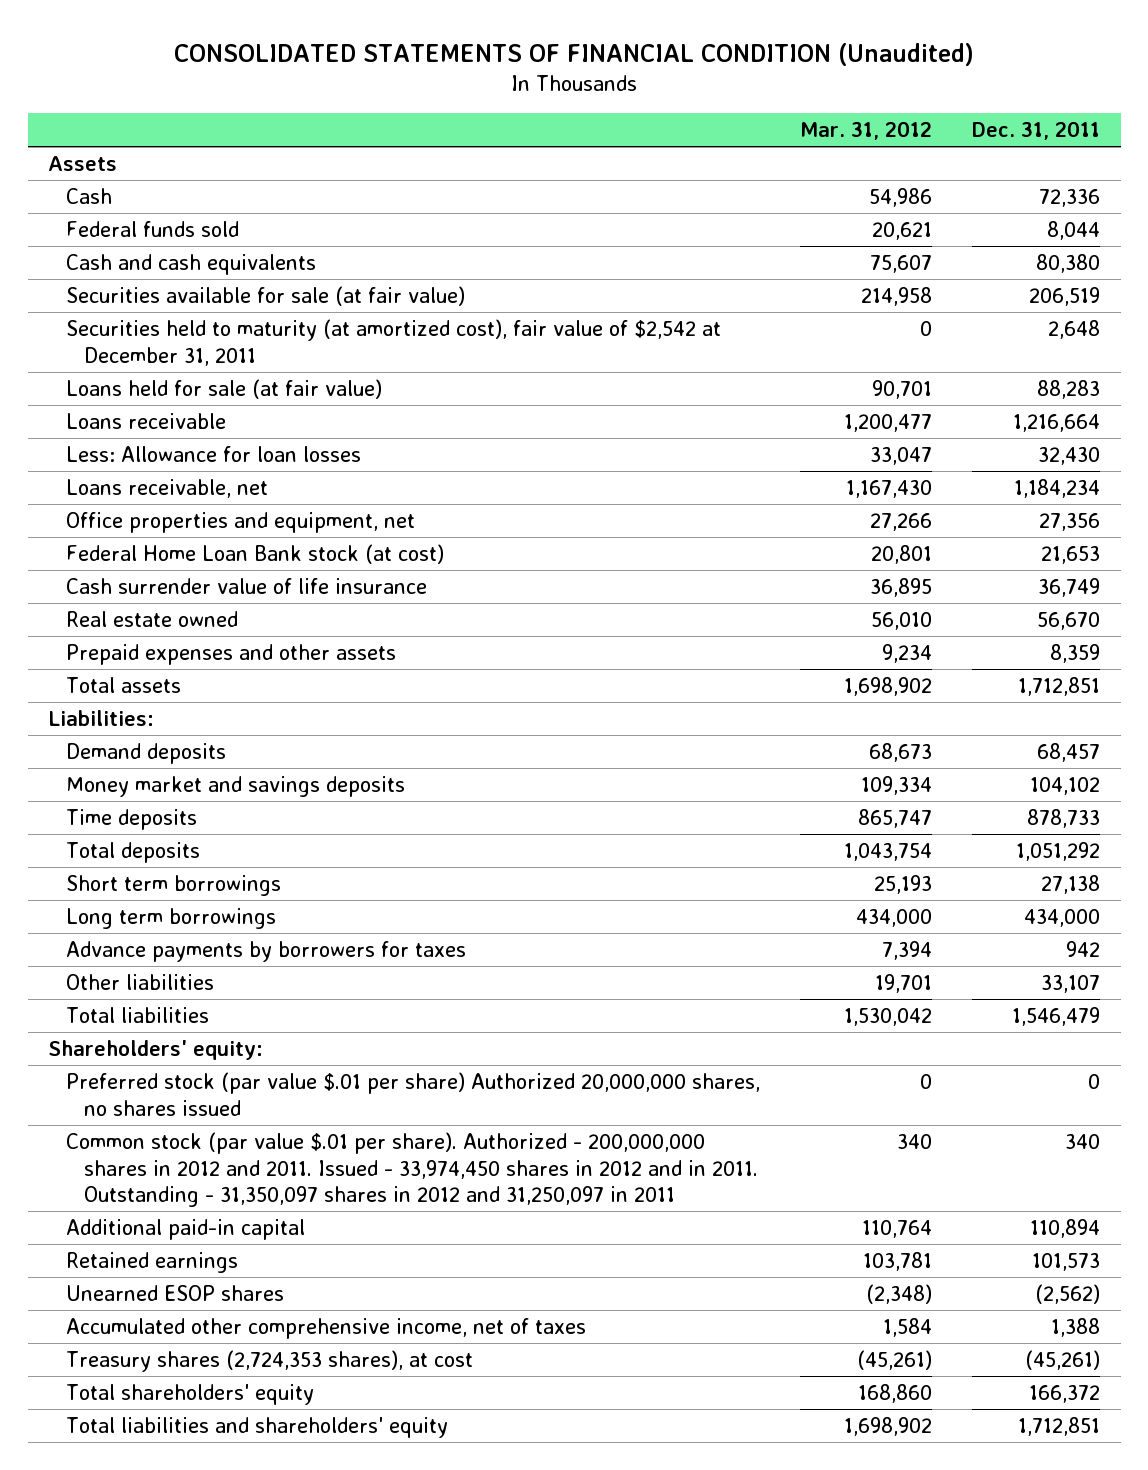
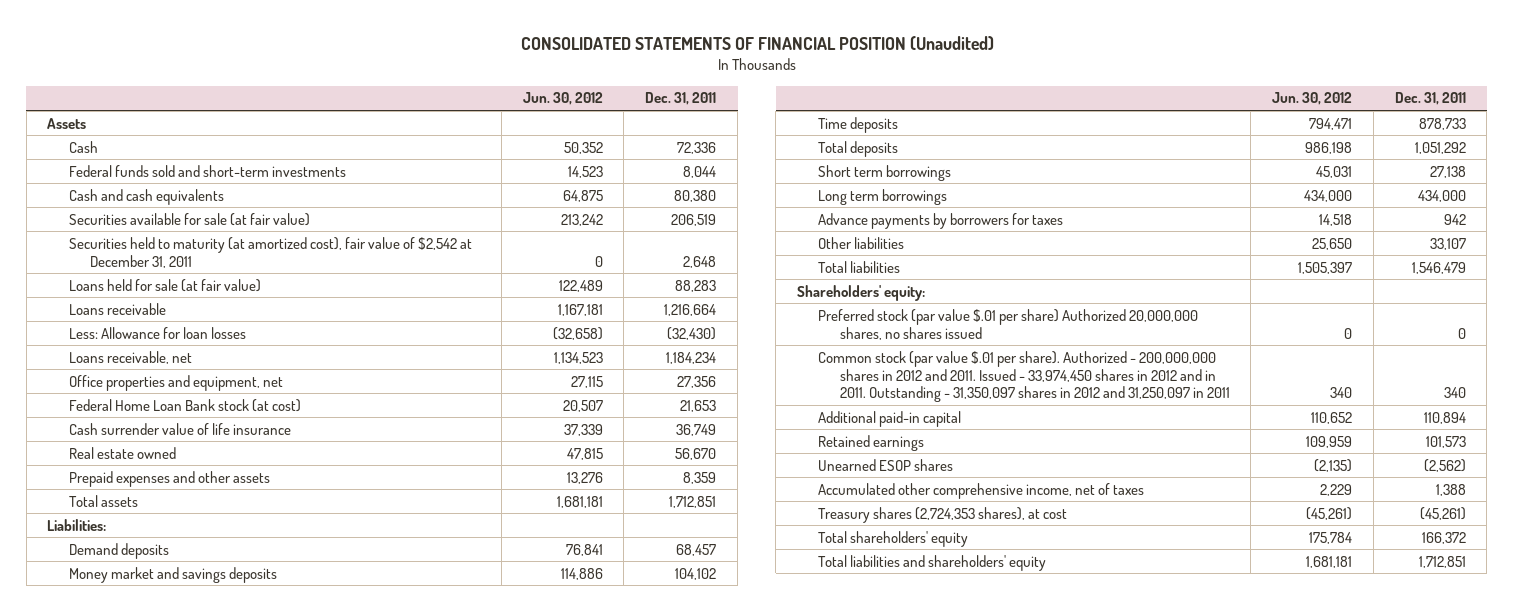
- CONSOLIDATED STATEMENTS OF FINANCIAL CONDITION (Unaudited)
+ CONSOLIDATED STATEMENTS OF FINANCIAL POSITION (Unaudited)
- | Mar. 31, 2012 | Dec. 31, 2011
+ | Jun. 30, 2012 | Dec. 31, 2011
- Federal funds sold | 20,621 | 8,044
+ Federal funds sold and short-term investments | 14,523 | 8,044
- Less: Allowance for loan losses | 33,047 | 32,430
+ Less: Allowance for loan losses | (32,658) | (32,430)

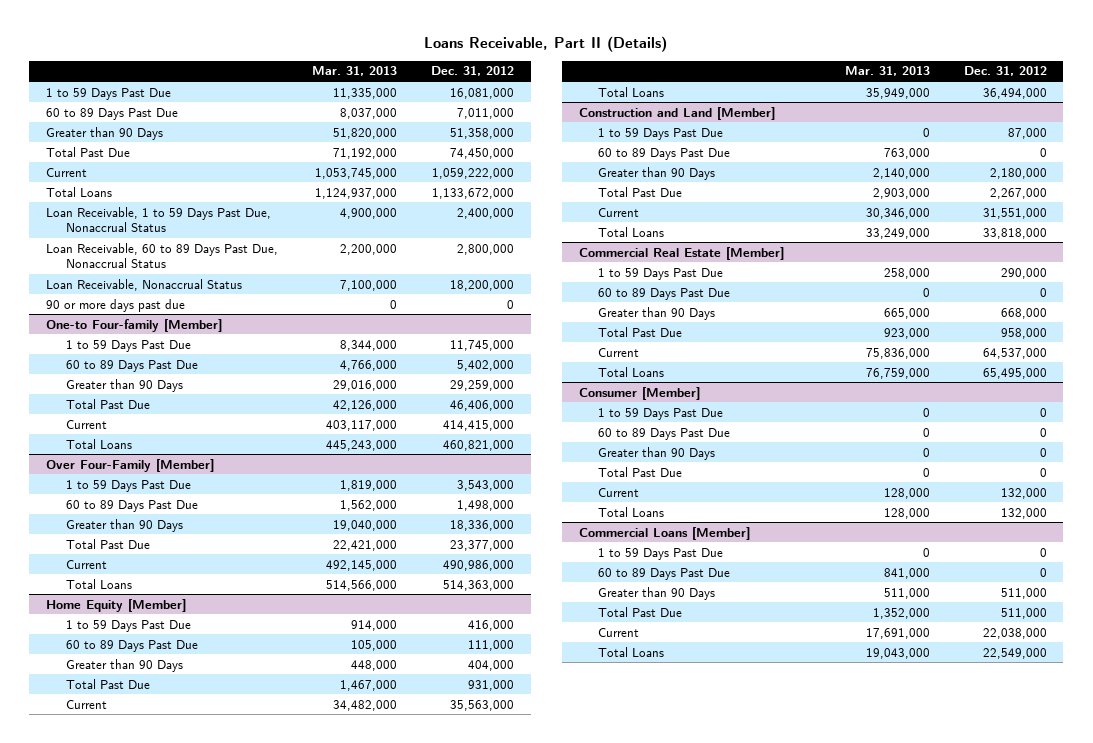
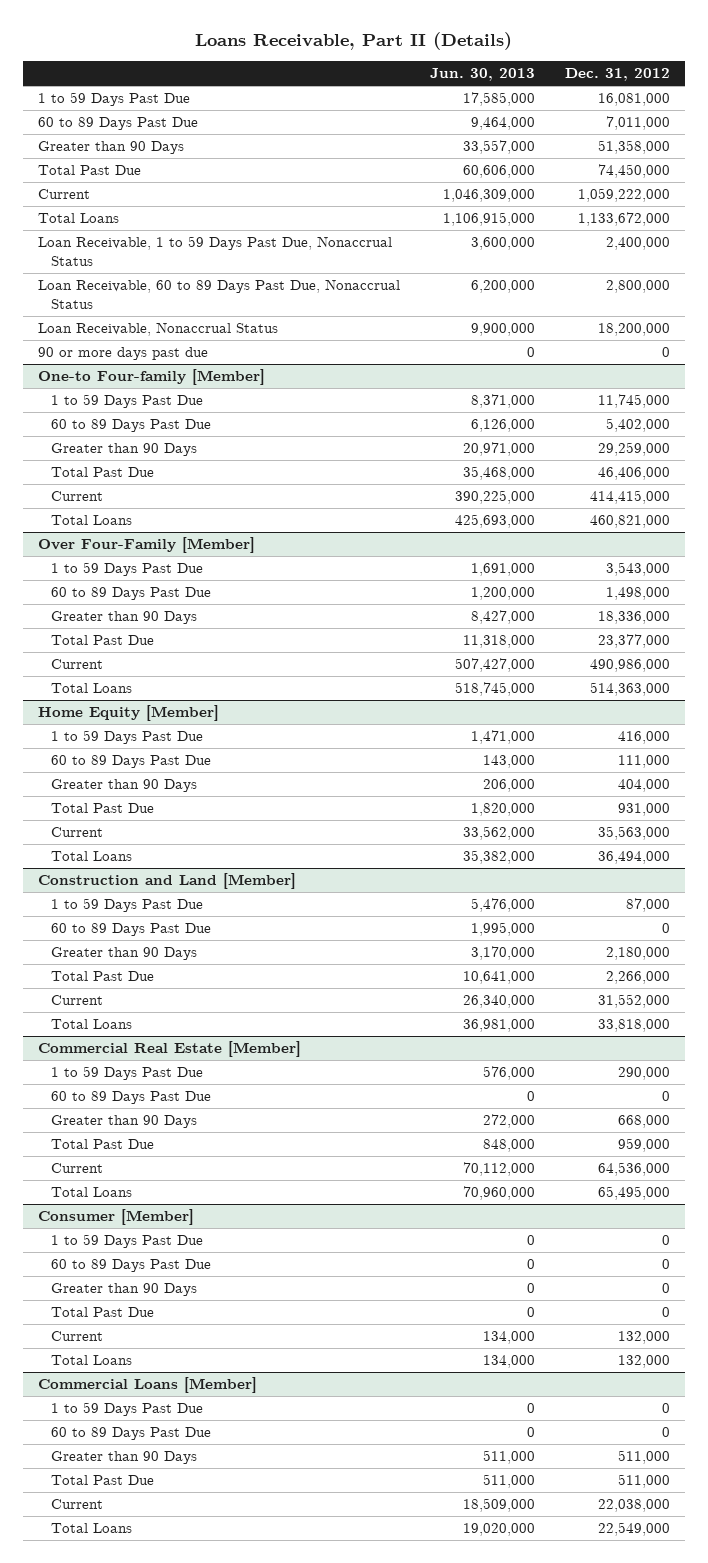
- | Mar. 31, 2013 | Dec. 31, 2012
+ | Jun. 30, 2013 | Dec. 31, 2012
@ Construction and Land [Member]
- Total Past Due | 2,903,000 | 2,267,000
- Current | 30,346,000 | 31,551,000
+ Total Past Due | 10,641,000 | 2,266,000
+ Current | 26,340,000 | 31,552,000
@ Commercial Real Estate [Member]
- Total Past Due | 923,000 | 958,000
- Current | 75,836,000 | 64,537,000
+ Total Past Due | 848,000 | 959,000
+ Current | 70,112,000 | 64,536,000

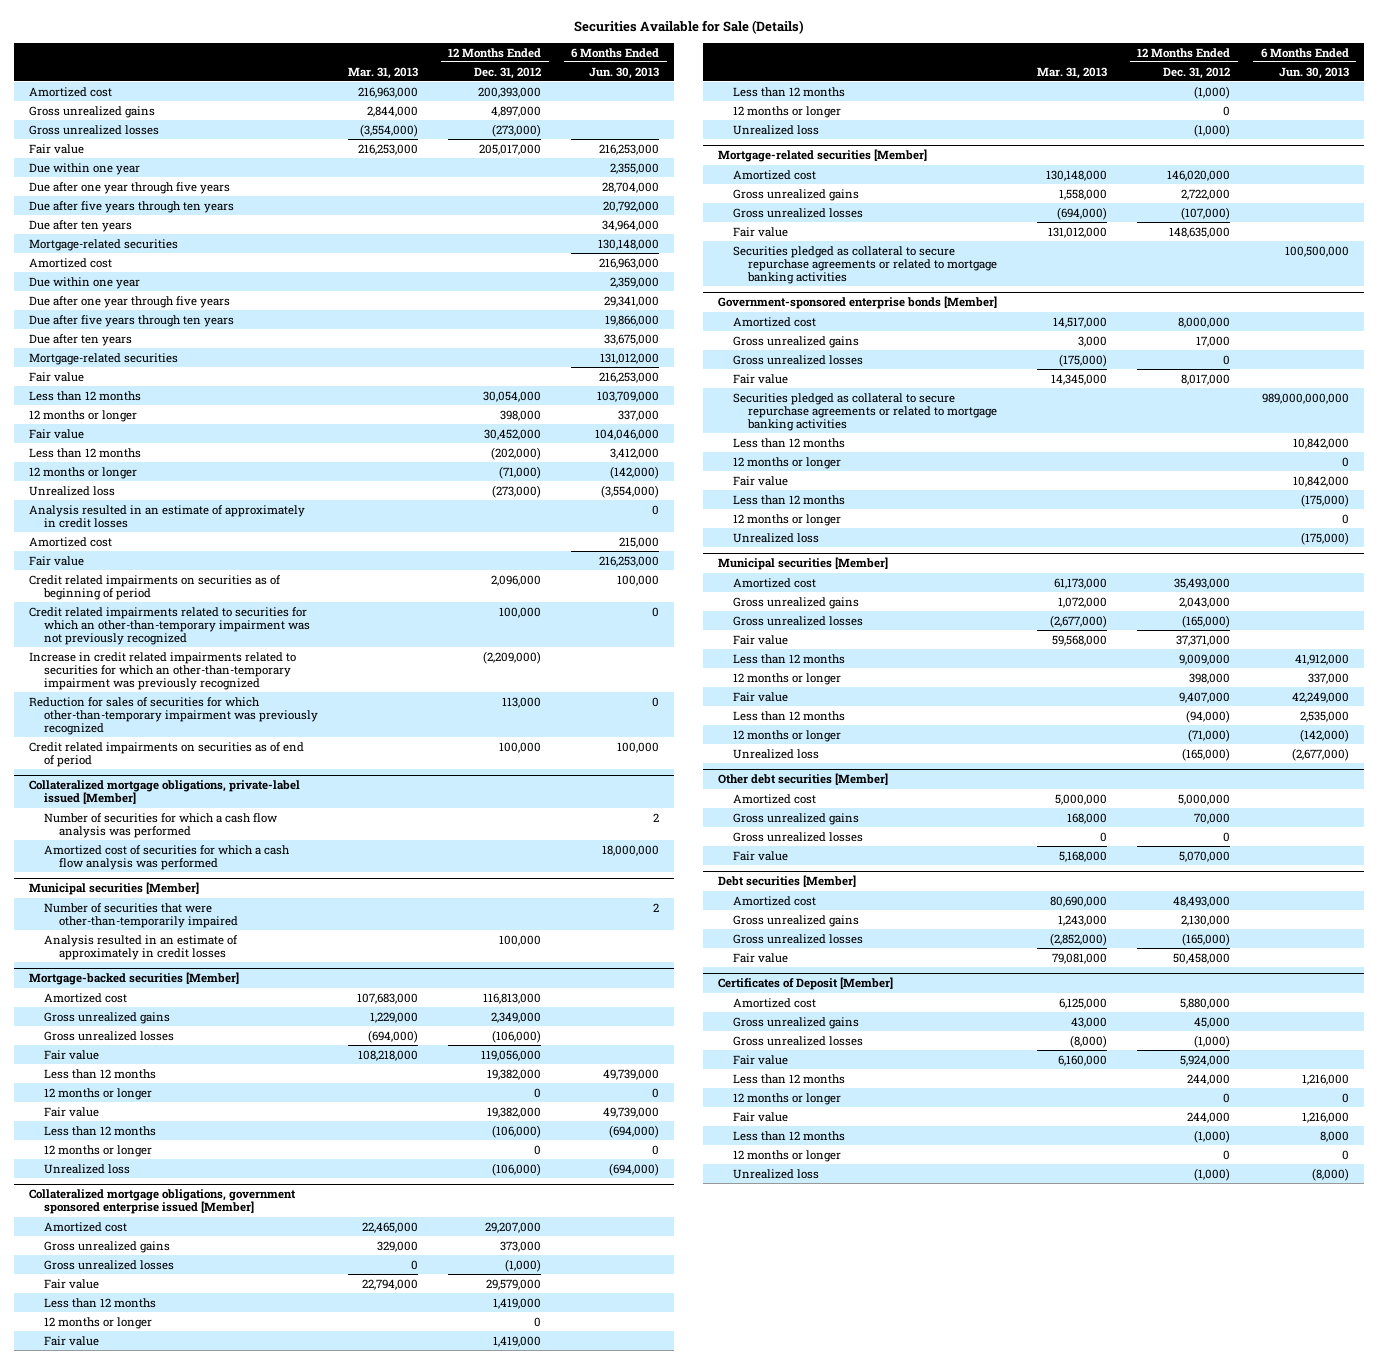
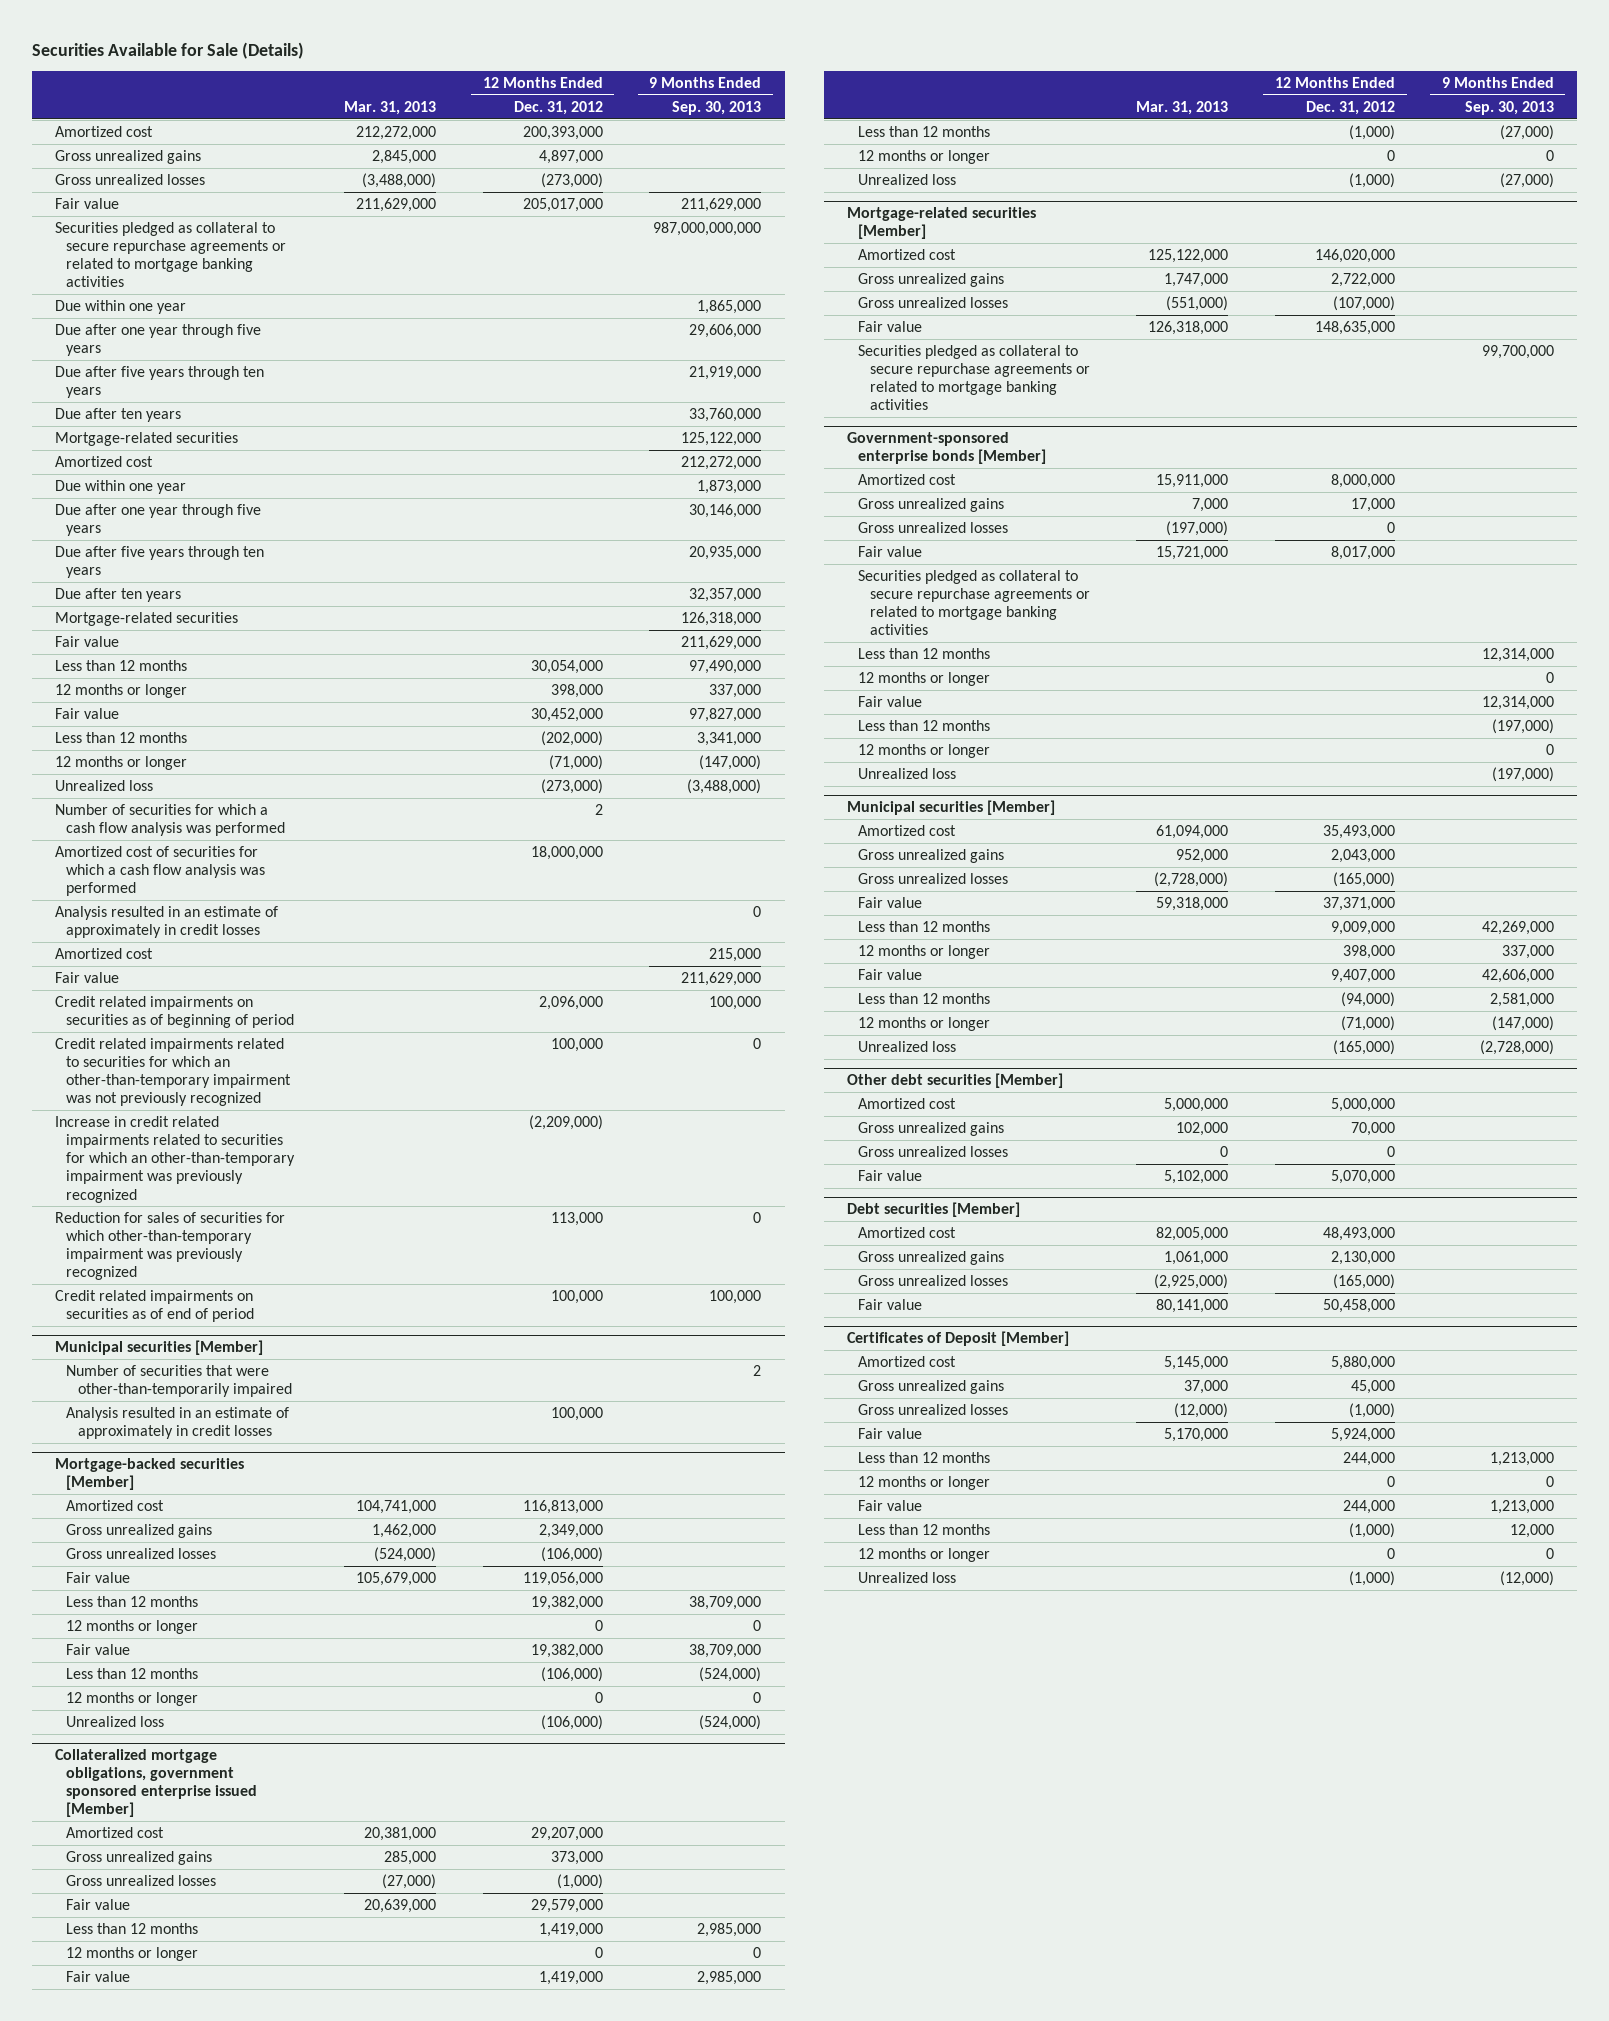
- | Mar. 31, 2013 | 12 Months Ended Dec. 31, 2012 | 6 Months Ended Jun. 30, 2013
+ | Mar. 31, 2013 | 12 Months Ended Dec. 31, 2012 | 9 Months Ended Sep. 30, 2013
- Amortized cost | 216,963,000 | 200,393,000 |
- Gross unrealized gains | 2,844,000 | 4,897,000 |
- Gross unrealized losses | (3,554,000) | (273,000) |
- Fair value | 216,253,000 | 205,017,000 | 216,253,000
+ Amortized cost | 212,272,000 | 200,393,000 |
+ Gross unrealized gains | 2,845,000 | 4,897,000 |
+ Gross unrealized losses | (3,488,000) | (273,000) |
+ Fair value | 211,629,000 | 205,017,000 | 211,629,000
+ Securities pledged as collateral to secure repurchase agreements or related to mortgage banking activities | | | 987,000,000,000
+ Number of securities for which a cash flow analysis was performed | | 2 |
+ Amortized cost of securities for which a cash flow analysis was performed | | 18,000,000 |
- Collateralized mortgage obligations, private-label issued [Member]
- Number of securities for which a cash flow analysis was performed | | | 2
- Amortized cost of securities for which a cash flow analysis was performed | | | 18,000,000
@ Mortgage-backed securities [Member]
- Amortized cost | 107,683,000 | 116,813,000 |
- Gross unrealized gains | 1,229,000 | 2,349,000 |
- Gross unrealized losses | (694,000) | (106,000) |
- Fair value | 108,218,000 | 119,056,000 |
+ Amortized cost | 104,741,000 | 116,813,000 |
+ Gross unrealized gains | 1,462,000 | 2,349,000 |
+ Gross unrealized losses | (524,000) | (106,000) |
+ Fair value | 105,679,000 | 119,056,000 |
@ Collateralized mortgage obligations, government sponsored enterprise issued [Member]
- Amortized cost | 22,465,000 | 29,207,000 |
- Gross unrealized gains | 329,000 | 373,000 |
- Gross unrealized losses | 0 | (1,000) |
- Fair value | 22,794,000 | 29,579,000 |
+ Amortized cost | 20,381,000 | 29,207,000 |
+ Gross unrealized gains | 285,000 | 373,000 |
+ Gross unrealized losses | (27,000) | (1,000) |
+ Fair value | 20,639,000 | 29,579,000 |
@ Mortgage-related securities [Member]
- Amortized cost | 130,148,000 | 146,020,000 |
- Gross unrealized gains | 1,558,000 | 2,722,000 |
- Gross unrealized losses | (694,000) | (107,000) |
- Fair value | 131,012,000 | 148,635,000 |
+ Amortized cost | 125,122,000 | 146,020,000 |
+ Gross unrealized gains | 1,747,000 | 2,722,000 |
+ Gross unrealized losses | (551,000) | (107,000) |
+ Fair value | 126,318,000 | 148,635,000 |
@ Government-sponsored enterprise bonds [Member]
- Amortized cost | 14,517,000 | 8,000,000 |
- Gross unrealized gains | 3,000 | 17,000 |
- Gross unrealized losses | (175,000) | 0 |
- Fair value | 14,345,000 | 8,017,000 |
+ Amortized cost | 15,911,000 | 8,000,000 |
+ Gross unrealized gains | 7,000 | 17,000 |
+ Gross unrealized losses | (197,000) | 0 |
+ Fair value | 15,721,000 | 8,017,000 |
@ Municipal securities [Member]
- Amortized cost | 61,173,000 | 35,493,000 |
- Gross unrealized gains | 1,072,000 | 2,043,000 |
- Gross unrealized losses | (2,677,000) | (165,000) |
- Fair value | 59,568,000 | 37,371,000 |
+ Amortized cost | 61,094,000 | 35,493,000 |
+ Gross unrealized gains | 952,000 | 2,043,000 |
+ Gross unrealized losses | (2,728,000) | (165,000) |
+ Fair value | 59,318,000 | 37,371,000 |
@ Other debt securities [Member]
- Gross unrealized gains | 168,000 | 70,000 |
+ Gross unrealized gains | 102,000 | 70,000 |
- Fair value | 5,168,000 | 5,070,000 |
+ Fair value | 5,102,000 | 5,070,000 |
@ Debt securities [Member]
- Amortized cost | 80,690,000 | 48,493,000 |
- Gross unrealized gains | 1,243,000 | 2,130,000 |
- Gross unrealized losses | (2,852,000) | (165,000) |
- Fair value | 79,081,000 | 50,458,000 |
+ Amortized cost | 82,005,000 | 48,493,000 |
+ Gross unrealized gains | 1,061,000 | 2,130,000 |
+ Gross unrealized losses | (2,925,000) | (165,000) |
+ Fair value | 80,141,000 | 50,458,000 |
@ Certificates of Deposit [Member]
- Amortized cost | 6,125,000 | 5,880,000 |
- Gross unrealized gains | 43,000 | 45,000 |
- Gross unrealized losses | (8,000) | (1,000) |
- Fair value | 6,160,000 | 5,924,000 |
+ Amortized cost | 5,145,000 | 5,880,000 |
+ Gross unrealized gains | 37,000 | 45,000 |
+ Gross unrealized losses | (12,000) | (1,000) |
+ Fair value | 5,170,000 | 5,924,000 |

